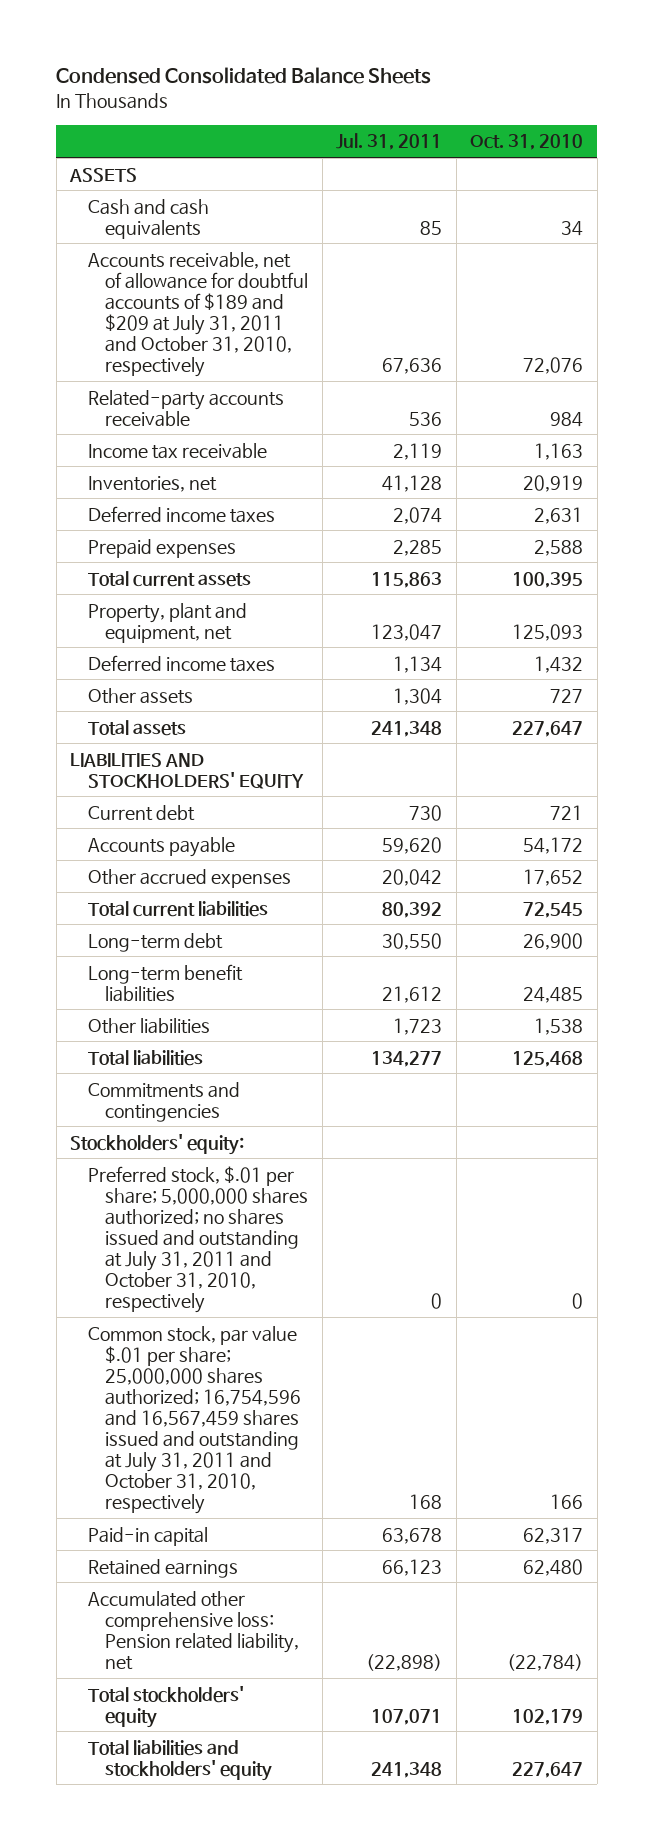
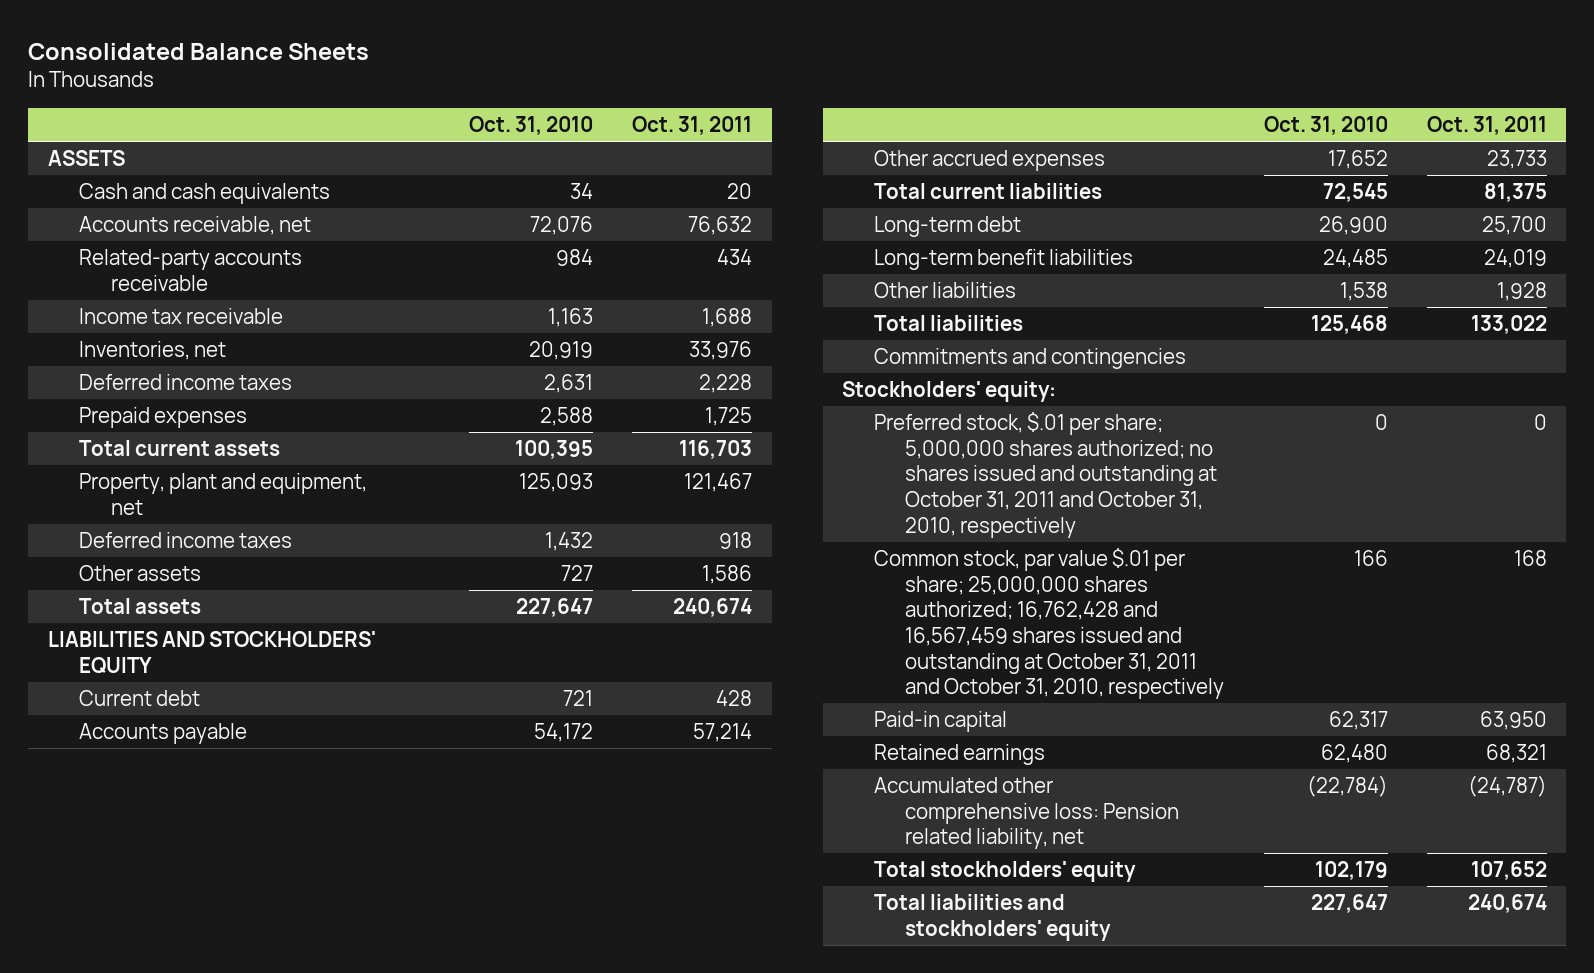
- Condensed Consolidated Balance Sheets
+ Consolidated Balance Sheets
- | Jul. 31, 2011 | Oct. 31, 2010
+ | Oct. 31, 2010 | Oct. 31, 2011
- Accounts receivable, net of allowance for doubtful accounts of $189 and $209 at July 31, 2011 and October 31, 2010, respectively | 67,636 | 72,076
+ Accounts receivable, net | 72,076 | 76,632
- Preferred stock, $.01 per share; 5,000,000 shares authorized; no shares issued and outstanding at July 31, 2011 and October 31, 2010, respectively | 0 | 0
- Common stock, par value $.01 per share; 25,000,000 shares authorized; 16,754,596 and 16,567,459 shares issued and outstanding at July 31, 2011 and October 31, 2010, respectively | 168 | 166
+ Preferred stock, $.01 per share; 5,000,000 shares authorized; no shares issued and outstanding at October 31, 2011 and October 31, 2010, respectively | 0 | 0
+ Common stock, par value $.01 per share; 25,000,000 shares authorized; 16,762,428 and 16,567,459 shares issued and outstanding at October 31, 2011 and October 31, 2010, respectively | 166 | 168

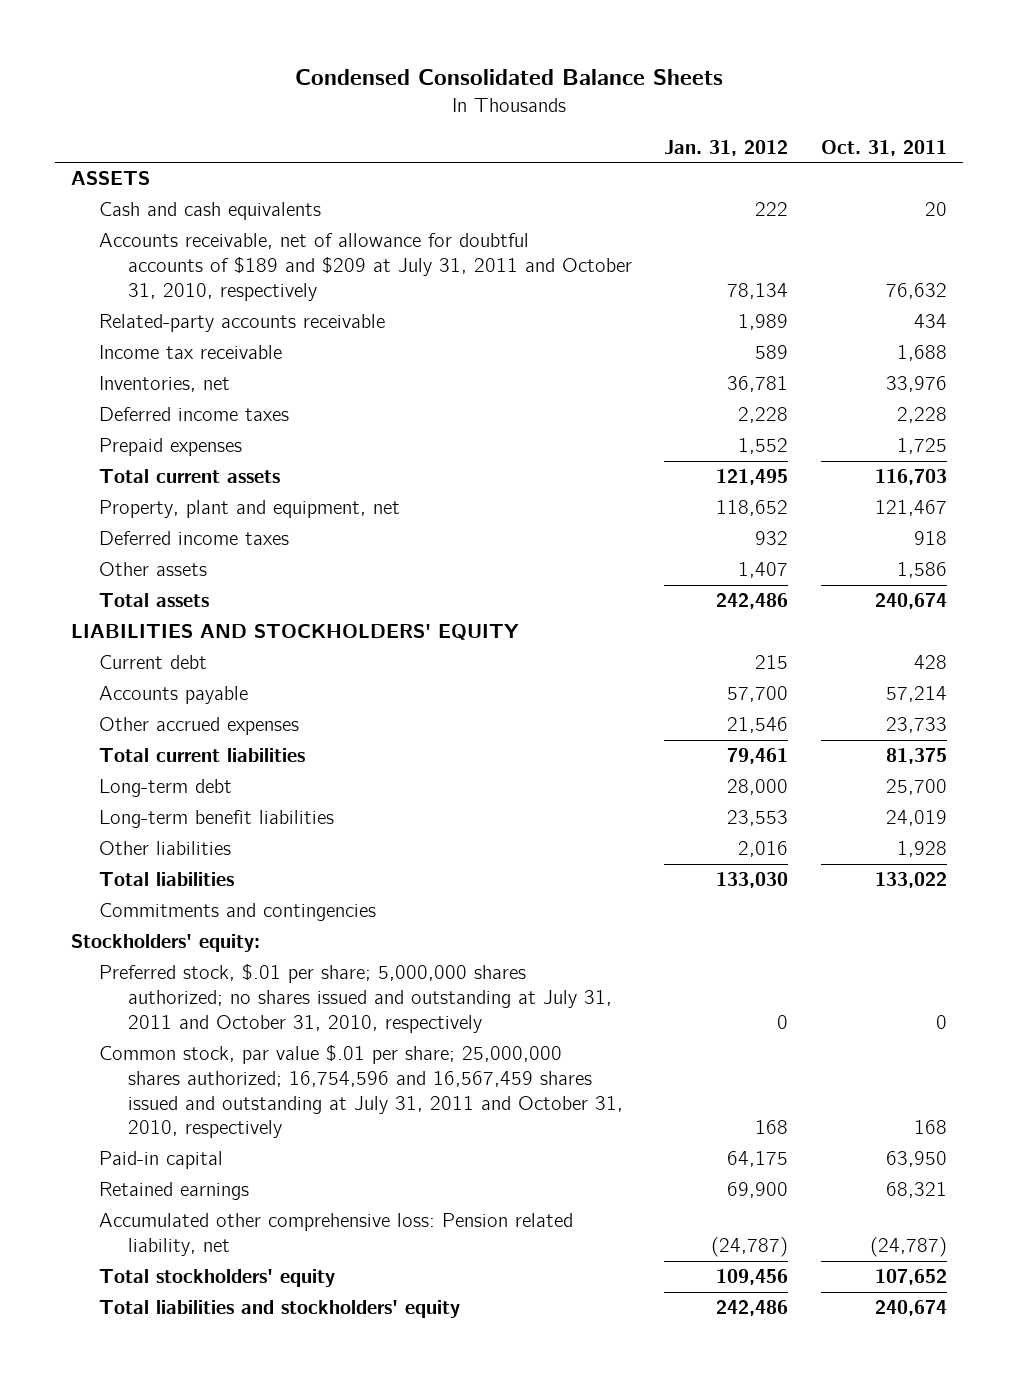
- Consolidated Balance Sheets
+ Condensed Consolidated Balance Sheets
- | Oct. 31, 2010 | Oct. 31, 2011
+ | Jan. 31, 2012 | Oct. 31, 2011
- Accounts receivable, net | 72,076 | 76,632
+ Accounts receivable, net of allowance for doubtful accounts of $189 and $209 at July 31, 2011 and October 31, 2010, respectively | 78,134 | 76,632
- Preferred stock, $.01 per share; 5,000,000 shares authorized; no shares issued and outstanding at October 31, 2011 and October 31, 2010, respectively | 0 | 0
- Common stock, par value $.01 per share; 25,000,000 shares authorized; 16,762,428 and 16,567,459 shares issued and outstanding at October 31, 2011 and October 31, 2010, respectively | 166 | 168
+ Preferred stock, $.01 per share; 5,000,000 shares authorized; no shares issued and outstanding at July 31, 2011 and October 31, 2010, respectively | 0 | 0
+ Common stock, par value $.01 per share; 25,000,000 shares authorized; 16,754,596 and 16,567,459 shares issued and outstanding at July 31, 2011 and October 31, 2010, respectively | 168 | 168

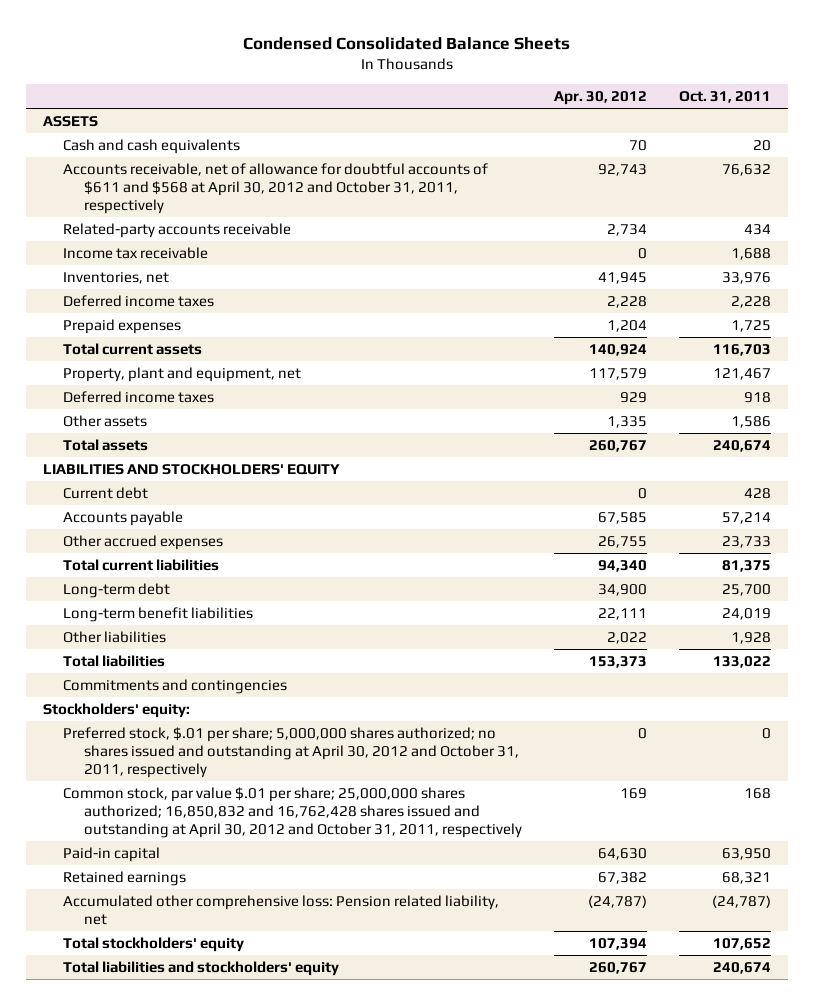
- | Jan. 31, 2012 | Oct. 31, 2011
+ | Apr. 30, 2012 | Oct. 31, 2011
- Accounts receivable, net of allowance for doubtful accounts of $189 and $209 at July 31, 2011 and October 31, 2010, respectively | 78,134 | 76,632
+ Accounts receivable, net of allowance for doubtful accounts of $611 and $568 at April 30, 2012 and October 31, 2011, respectively | 92,743 | 76,632
- Preferred stock, $.01 per share; 5,000,000 shares authorized; no shares issued and outstanding at July 31, 2011 and October 31, 2010, respectively | 0 | 0
- Common stock, par value $.01 per share; 25,000,000 shares authorized; 16,754,596 and 16,567,459 shares issued and outstanding at July 31, 2011 and October 31, 2010, respectively | 168 | 168
+ Preferred stock, $.01 per share; 5,000,000 shares authorized; no shares issued and outstanding at April 30, 2012 and October 31, 2011, respectively | 0 | 0
+ Common stock, par value $.01 per share; 25,000,000 shares authorized; 16,850,832 and 16,762,428 shares issued and outstanding at April 30, 2012 and October 31, 2011, respectively | 169 | 168

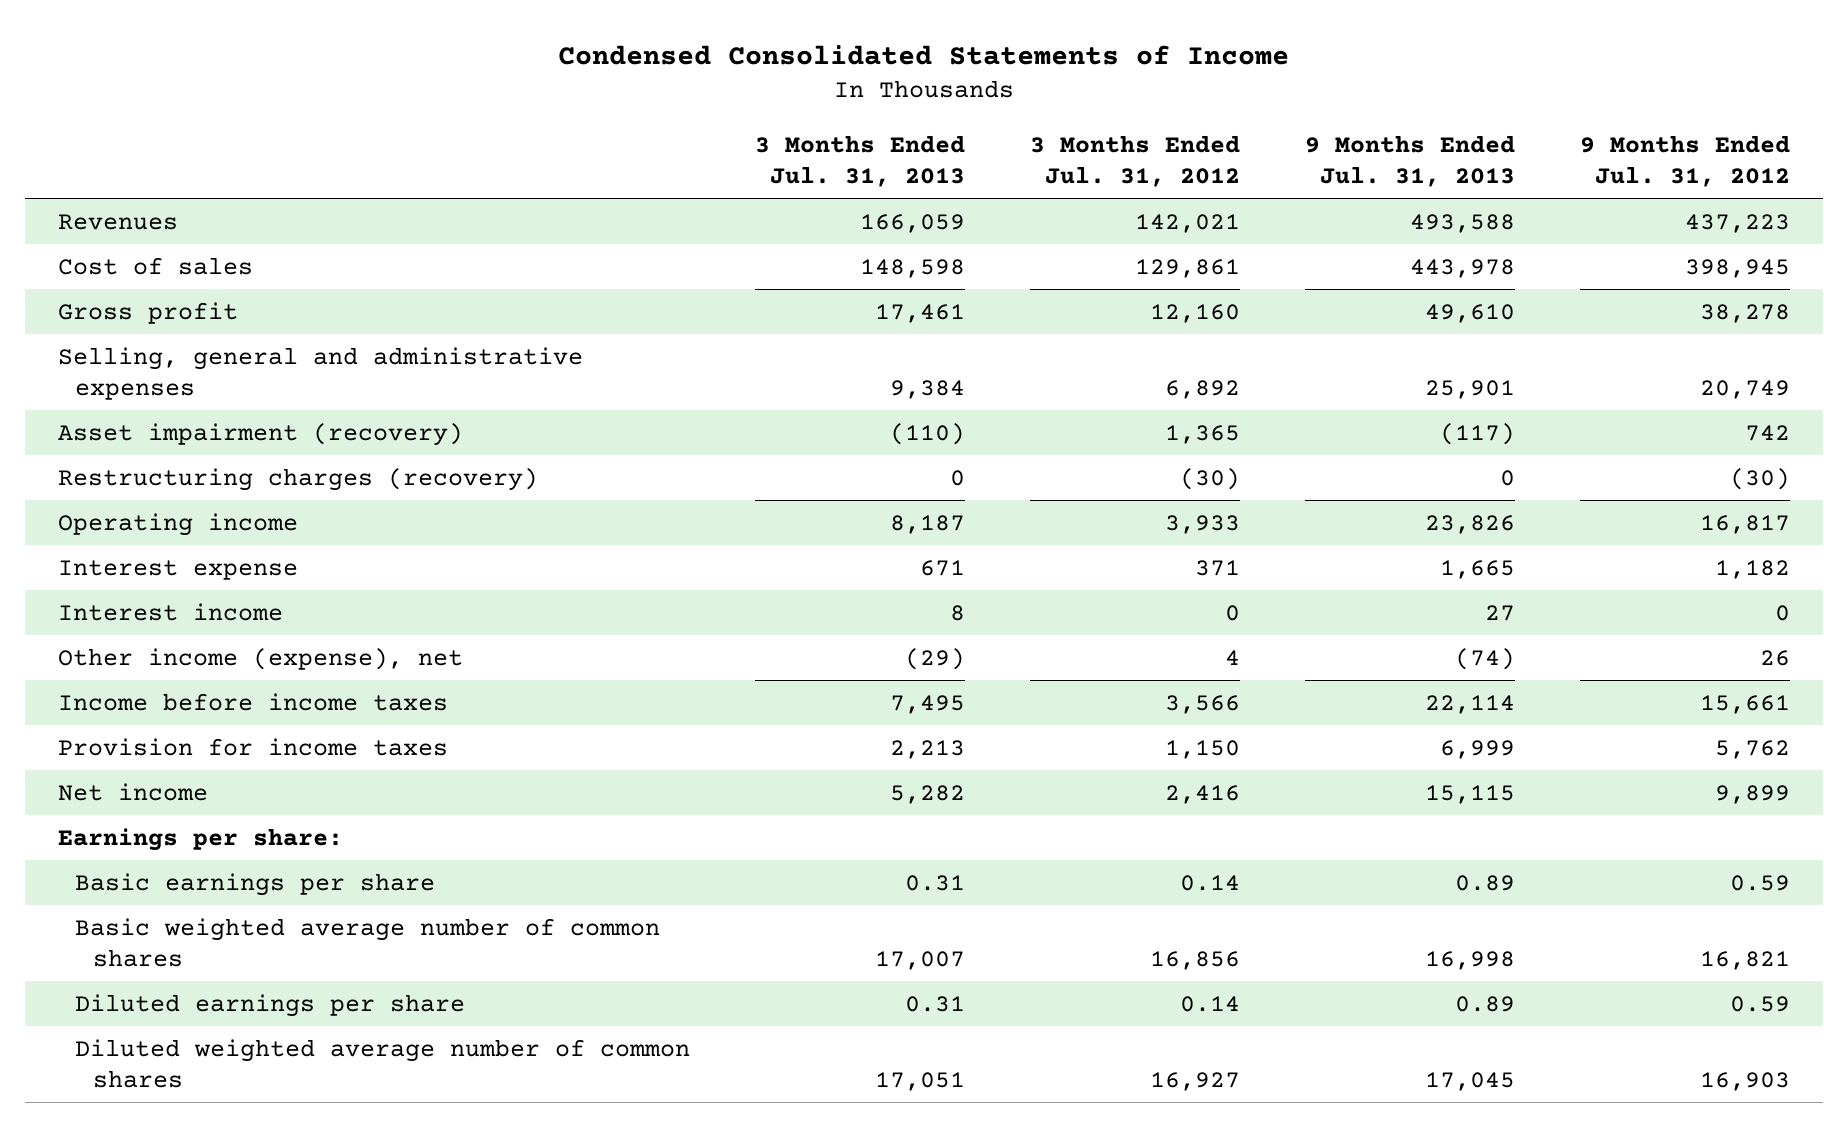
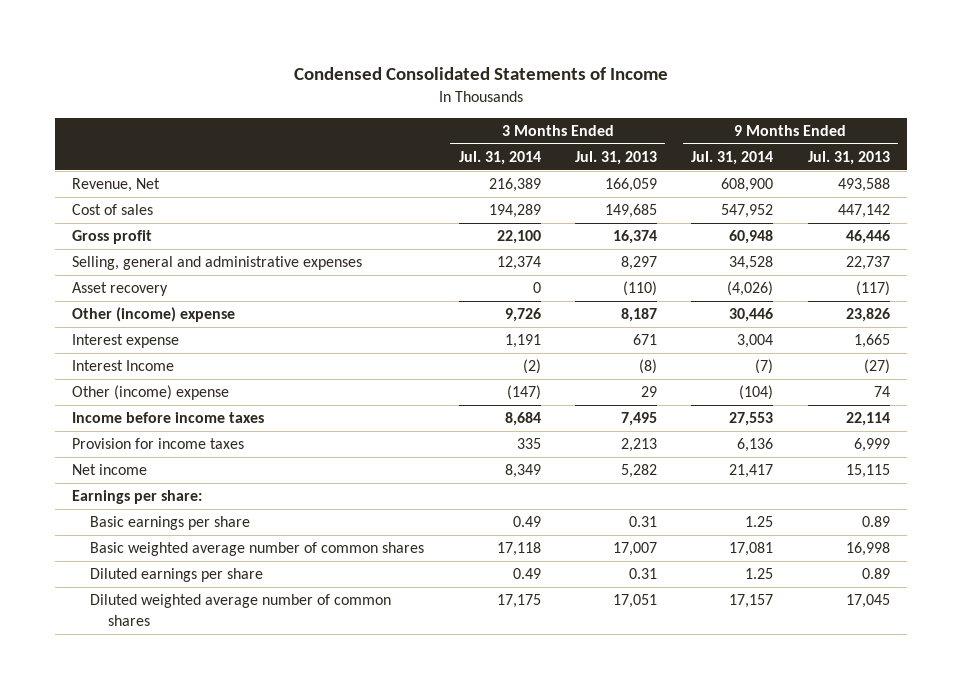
- | 3 Months Ended Jul. 31, 2013 | 3 Months Ended Jul. 31, 2012 | 9 Months Ended Jul. 31, 2013 | 9 Months Ended Jul. 31, 2012
+ | 3 Months Ended Jul. 31, 2014 | 3 Months Ended Jul. 31, 2013 | 9 Months Ended Jul. 31, 2014 | 9 Months Ended Jul. 31, 2013
- Revenues | 166,059 | 142,021 | 493,588 | 437,223
- Cost of sales | 148,598 | 129,861 | 443,978 | 398,945
- Gross profit | 17,461 | 12,160 | 49,610 | 38,278
- Selling, general and administrative expenses | 9,384 | 6,892 | 25,901 | 20,749
- Asset impairment (recovery) | (110) | 1,365 | (117) | 742
- Restructuring charges (recovery) | 0 | (30) | 0 | (30)
- Operating income | 8,187 | 3,933 | 23,826 | 16,817
+ Revenue, Net | 216,389 | 166,059 | 608,900 | 493,588
+ Cost of sales | 194,289 | 149,685 | 547,952 | 447,142
+ Gross profit | 22,100 | 16,374 | 60,948 | 46,446
+ Selling, general and administrative expenses | 12,374 | 8,297 | 34,528 | 22,737
+ Asset recovery | 0 | (110) | (4,026) | (117)
+ Other (income) expense | 9,726 | 8,187 | 30,446 | 23,826
- Interest income | 8 | 0 | 27 | 0
- Other income (expense), net | (29) | 4 | (74) | 26
+ Interest Income | (2) | (8) | (7) | (27)
+ Other (income) expense | (147) | 29 | (104) | 74

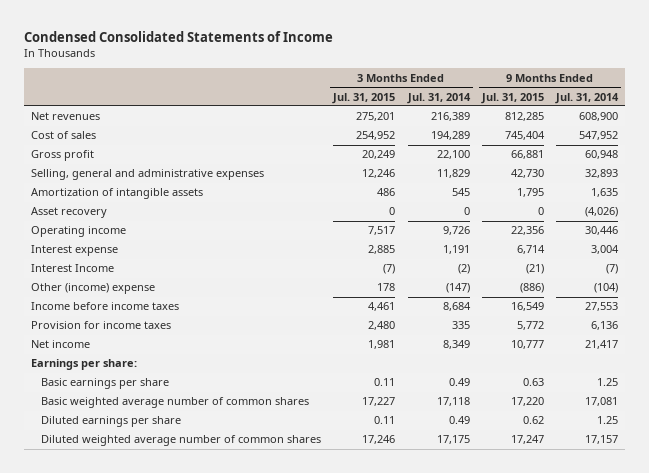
- | 3 Months Ended Jul. 31, 2014 | 3 Months Ended Jul. 31, 2013 | 9 Months Ended Jul. 31, 2014 | 9 Months Ended Jul. 31, 2013
+ | 3 Months Ended Jul. 31, 2015 | 3 Months Ended Jul. 31, 2014 | 9 Months Ended Jul. 31, 2015 | 9 Months Ended Jul. 31, 2014
- Revenue, Net | 216,389 | 166,059 | 608,900 | 493,588
+ Net revenues | 275,201 | 216,389 | 812,285 | 608,900
- Selling, general and administrative expenses | 12,374 | 8,297 | 34,528 | 22,737
+ Selling, general and administrative expenses | 12,246 | 11,829 | 42,730 | 32,893
+ Amortization of intangible assets | 486 | 545 | 1,795 | 1,635
- Other (income) expense | 9,726 | 8,187 | 30,446 | 23,826
+ Operating income | 7,517 | 9,726 | 22,356 | 30,446

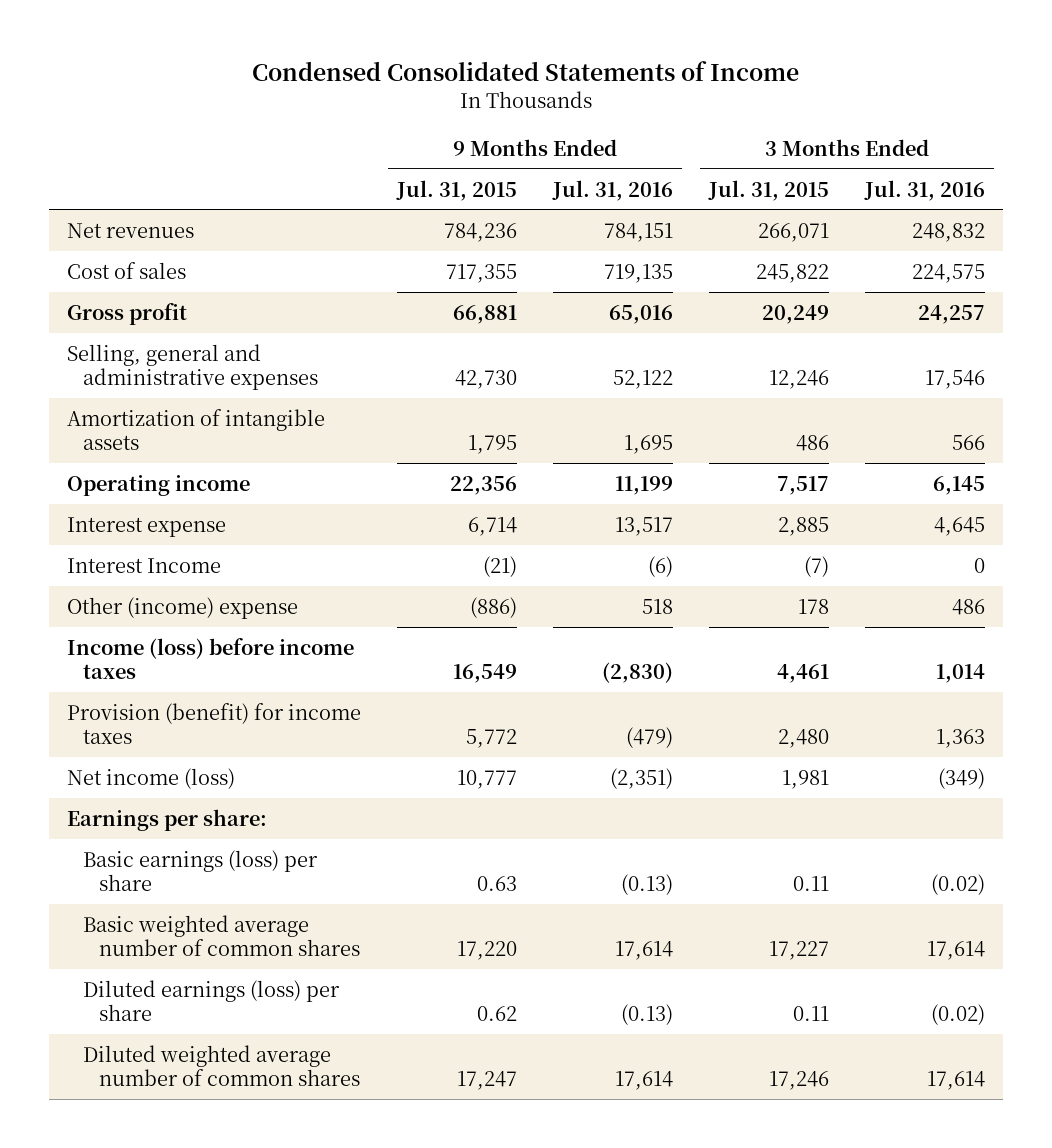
- | 3 Months Ended Jul. 31, 2015 | 3 Months Ended Jul. 31, 2014 | 9 Months Ended Jul. 31, 2015 | 9 Months Ended Jul. 31, 2014
+ | 9 Months Ended Jul. 31, 2015 | 9 Months Ended Jul. 31, 2016 | 3 Months Ended Jul. 31, 2015 | 3 Months Ended Jul. 31, 2016
- Net revenues | 275,201 | 216,389 | 812,285 | 608,900
- Cost of sales | 254,952 | 194,289 | 745,404 | 547,952
+ Net revenues | 784,236 | 784,151 | 266,071 | 248,832
+ Cost of sales | 717,355 | 719,135 | 245,822 | 224,575
- Asset recovery | 0 | 0 | 0 | (4,026)
- Income before income taxes | 4,461 | 8,684 | 16,549 | 27,553
- Provision for income taxes | 2,480 | 335 | 5,772 | 6,136
- Net income | 1,981 | 8,349 | 10,777 | 21,417
+ Income (loss) before income taxes | 16,549 | (2,830) | 4,461 | 1,014
+ Provision (benefit) for income taxes | 5,772 | (479) | 2,480 | 1,363
+ Net income (loss) | 10,777 | (2,351) | 1,981 | (349)
- Basic earnings per share | 0.11 | 0.49 | 0.63 | 1.25
+ Basic earnings (loss) per share | 0.63 | (0.13) | 0.11 | (0.02)
- Diluted earnings per share | 0.11 | 0.49 | 0.62 | 1.25
+ Diluted earnings (loss) per share | 0.62 | (0.13) | 0.11 | (0.02)

